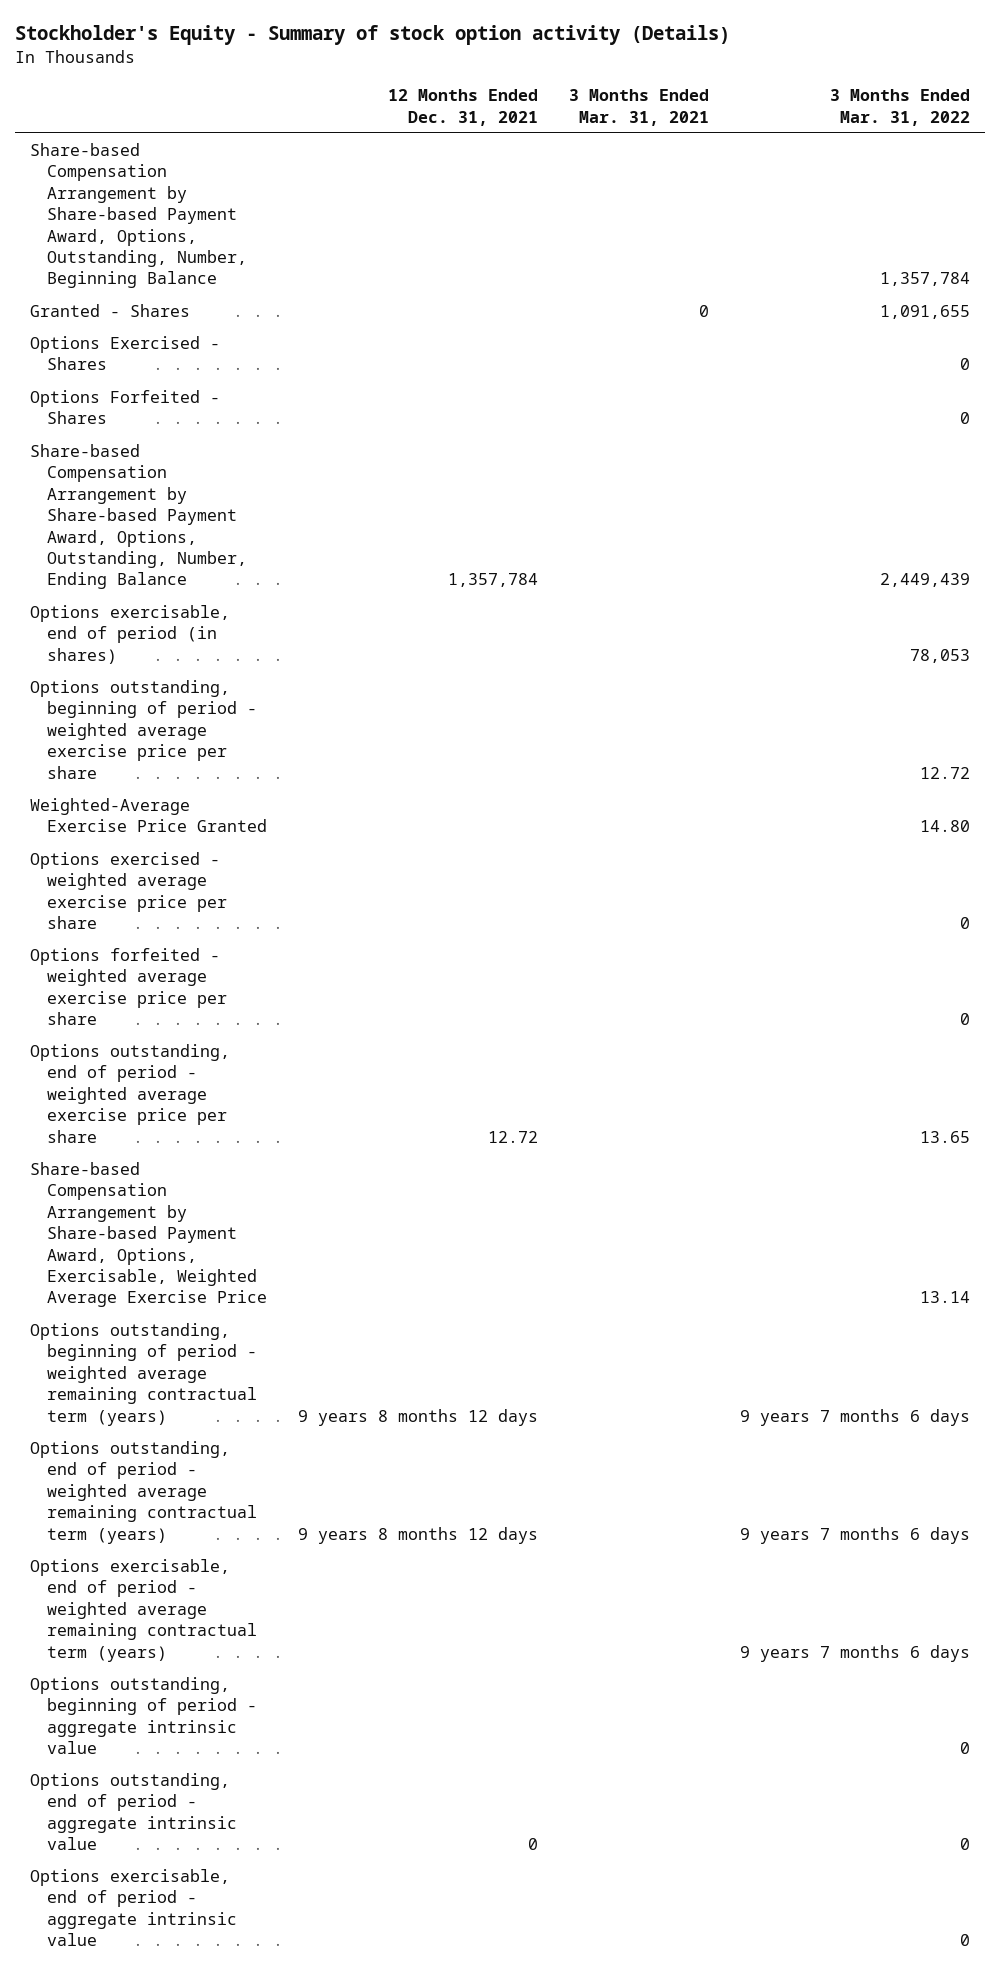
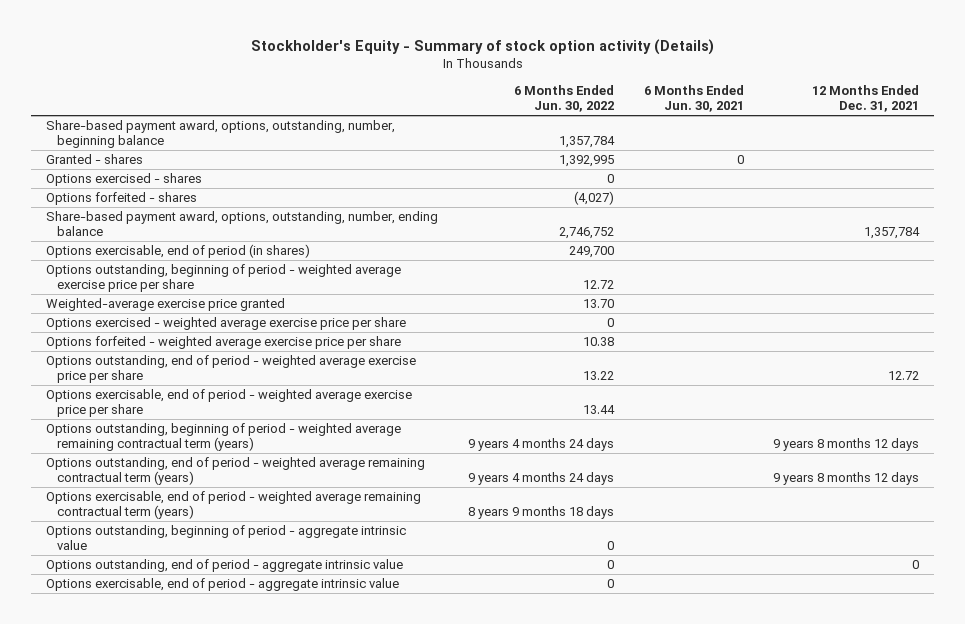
- | 12 Months Ended Dec. 31, 2021 | 3 Months Ended Mar. 31, 2021 | 3 Months Ended Mar. 31, 2022
+ | 6 Months Ended Jun. 30, 2022 | 6 Months Ended Jun. 30, 2021 | 12 Months Ended Dec. 31, 2021
- Share-based Compensation Arrangement by Share-based Payment Award, Options, Outstanding, Number, Beginning Balance | | | 1,357,784
- Granted - Shares | | 0 | 1,091,655
- Options Exercised - Shares | | | 0
- Options Forfeited - Shares | | | 0
- Share-based Compensation Arrangement by Share-based Payment Award, Options, Outstanding, Number, Ending Balance | 1,357,784 | | 2,449,439
+ Share-based payment award, options, outstanding, number, beginning balance | 1,357,784 | |
+ Granted - shares | 1,392,995 | 0 |
+ Options exercised - shares | 0 | |
+ Options forfeited - shares | (4,027) | |
+ Share-based payment award, options, outstanding, number, ending balance | 2,746,752 | | 1,357,784
- Weighted-Average Exercise Price Granted | | | 14.80
+ Weighted-average exercise price granted | 13.70 | |
- Share-based Compensation Arrangement by Share-based Payment Award, Options, Exercisable, Weighted Average Exercise Price | | | 13.14
+ Options exercisable, end of period - weighted average exercise price per share | 13.44 | |

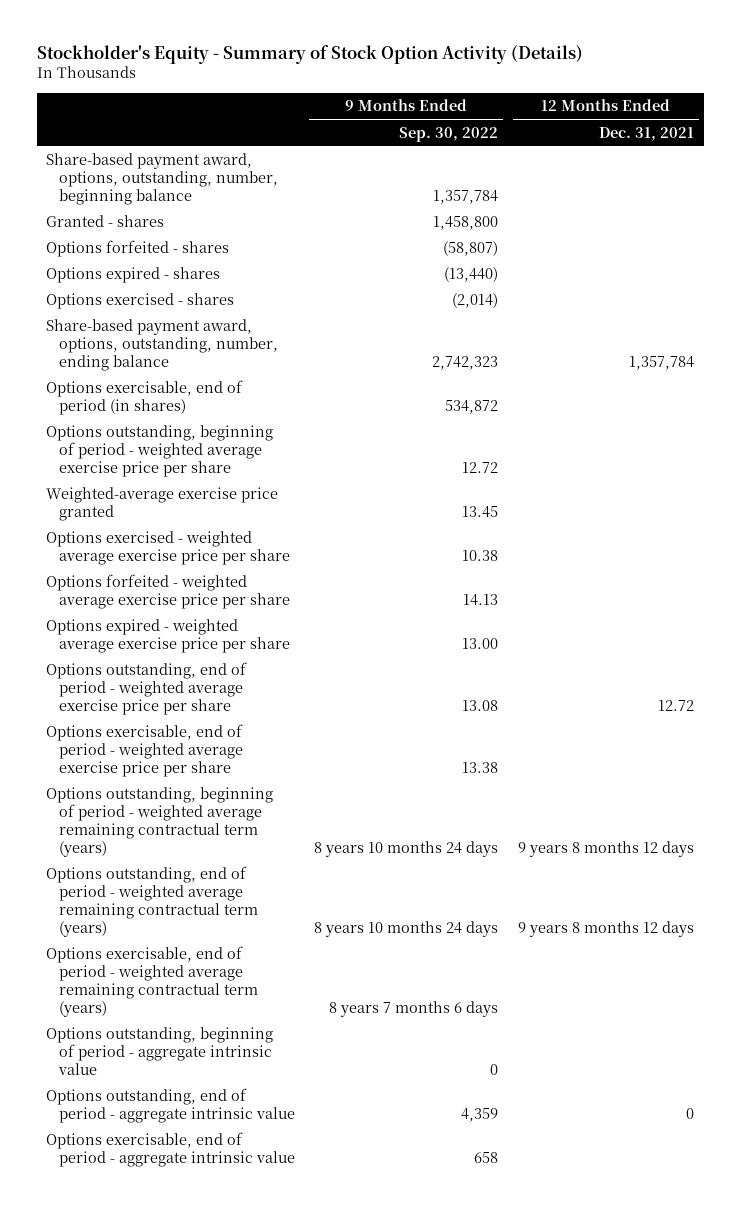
- Stockholder's Equity - Summary of stock option activity (Details)
+ Stockholder's Equity - Summary of Stock Option Activity (Details)
- | 6 Months Ended Jun. 30, 2022 | 6 Months Ended Jun. 30, 2021 | 12 Months Ended Dec. 31, 2021
+ | 9 Months Ended Sep. 30, 2022 | 12 Months Ended Dec. 31, 2021
+ Options expired - shares | (13,440) |
moved down: Options exercised - shares | (2,014) |
+ Options expired - weighted average exercise price per share | 13.00 |

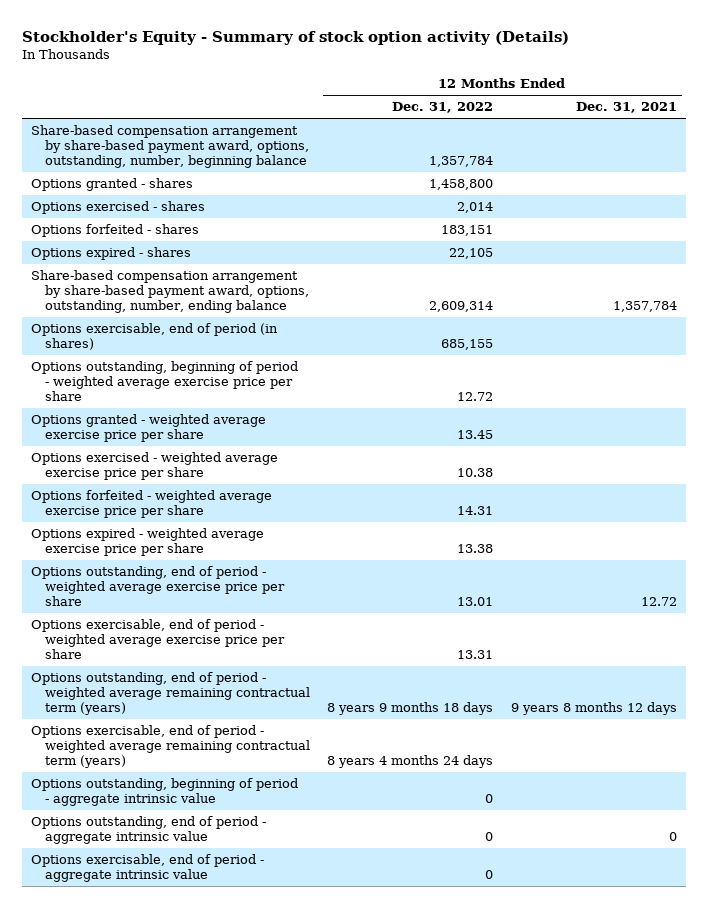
- Stockholder's Equity - Summary of Stock Option Activity (Details)
+ Stockholder's Equity - Summary of stock option activity (Details)
- | 9 Months Ended Sep. 30, 2022 | 12 Months Ended Dec. 31, 2021
+ | 12 Months Ended Dec. 31, 2022 | 12 Months Ended Dec. 31, 2021
- Share-based payment award, options, outstanding, number, beginning balance | 1,357,784 |
- Granted - shares | 1,458,800 |
+ Share-based compensation arrangement by share-based payment award, options, outstanding, number, beginning balance | 1,357,784 |
+ Options granted - shares | 1,458,800 |
moved up: Options exercised - shares | 2,014 |
- Share-based payment award, options, outstanding, number, ending balance | 2,742,323 | 1,357,784
+ Share-based compensation arrangement by share-based payment award, options, outstanding, number, ending balance | 2,609,314 | 1,357,784
- Weighted-average exercise price granted | 13.45 |
+ Options granted - weighted average exercise price per share | 13.45 |
- Options outstanding, beginning of period - weighted average remaining contractual term (years) | 8 years 10 months 24 days | 9 years 8 months 12 days

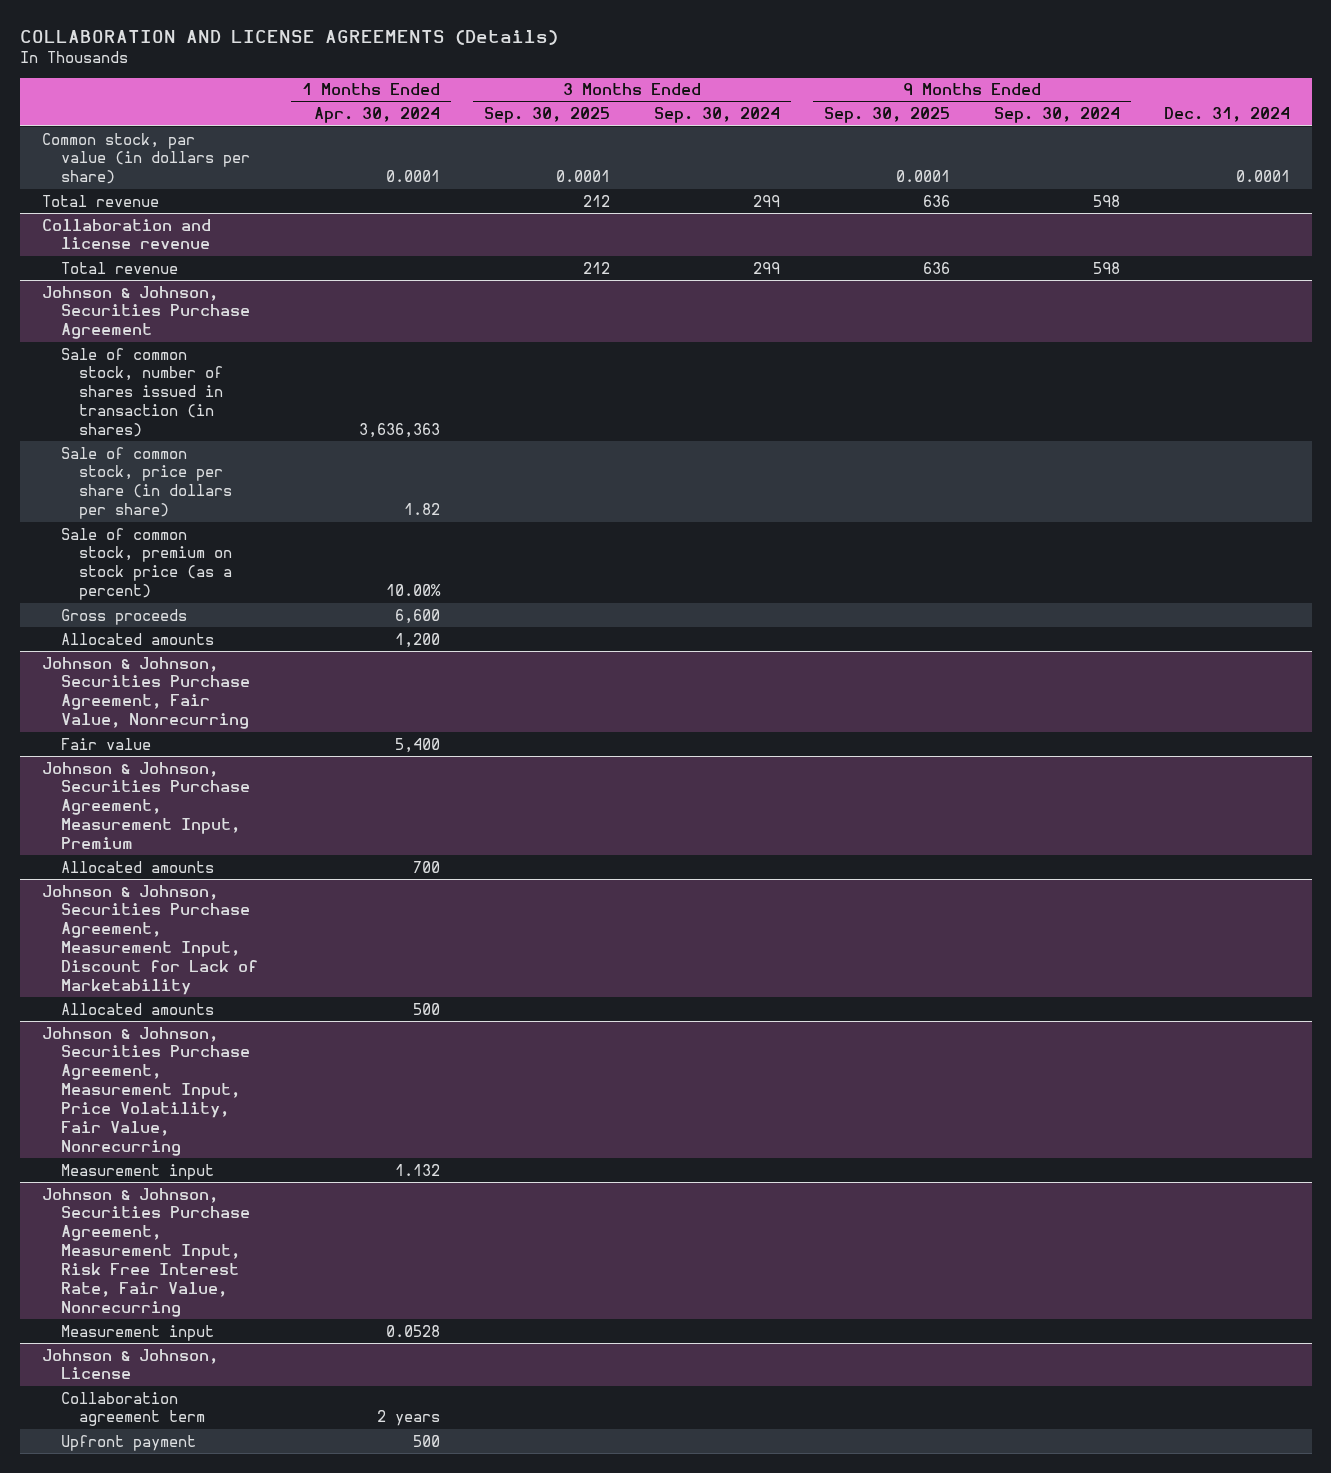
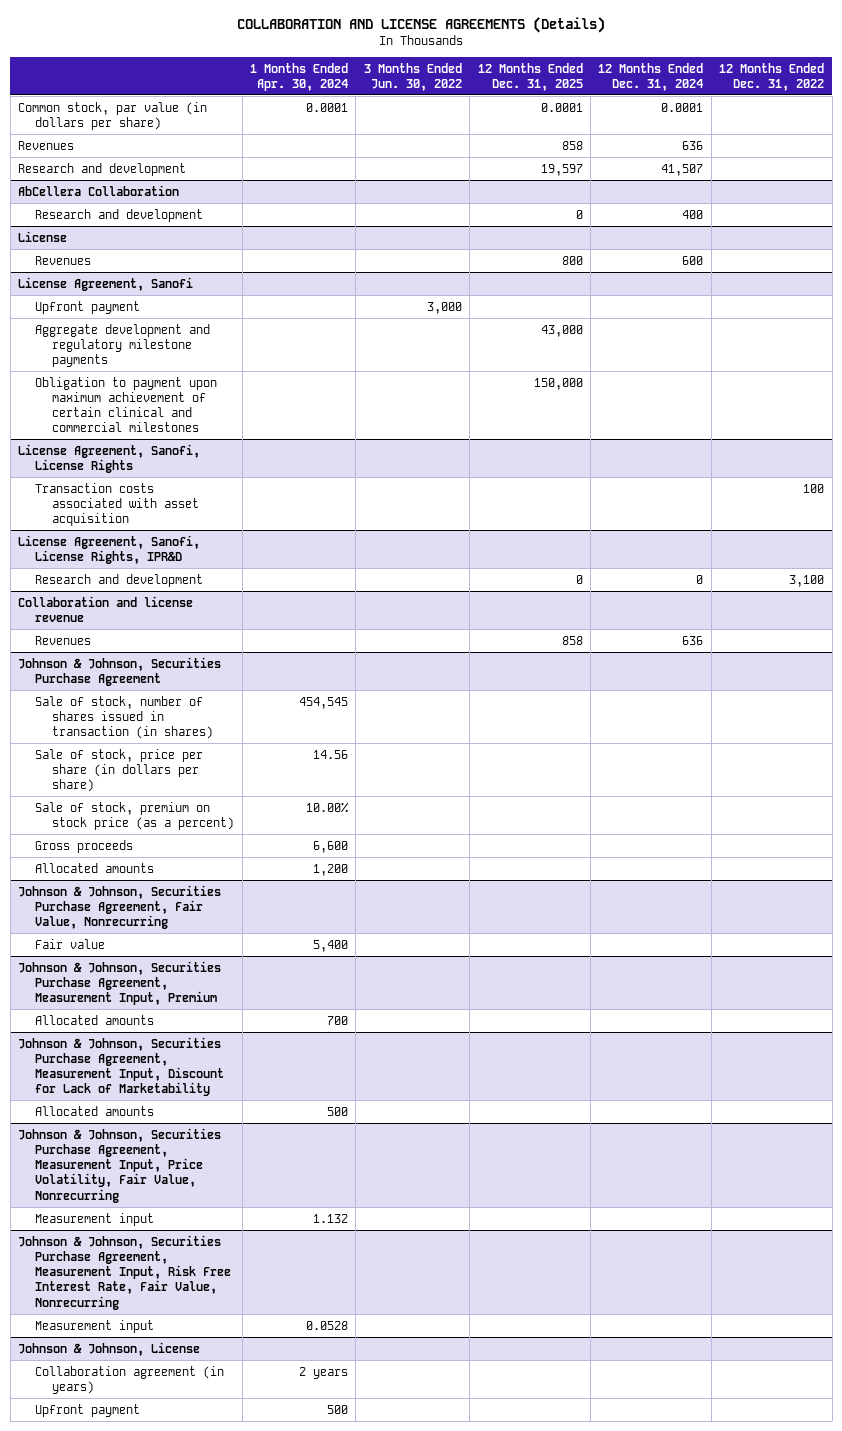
- | 1 Months Ended Apr. 30, 2024 | 3 Months Ended Sep. 30, 2025 | 3 Months Ended Sep. 30, 2024 | 9 Months Ended Sep. 30, 2025 | 9 Months Ended Sep. 30, 2024 | Dec. 31, 2024
+ | 1 Months Ended Apr. 30, 2024 | 3 Months Ended Jun. 30, 2022 | 12 Months Ended Dec. 31, 2025 | 12 Months Ended Dec. 31, 2024 | 12 Months Ended Dec. 31, 2022
- Total revenue | | 212 | 299 | 636 | 598 |
+ Revenues | | | 858 | 636 |
+ Research and development | | | 19,597 | 41,507 |
+ AbCellera Collaboration
+ Research and development | | | 0 | 400 |
+ License
+ Revenues | | | 800 | 600 |
+ License Agreement, Sanofi
+ Upfront payment | | 3,000 | | |
+ Aggregate development and regulatory milestone payments | | | 43,000 | |
+ Obligation to payment upon maximum achievement of certain clinical and commercial milestones | | | 150,000 | |
+ License Agreement, Sanofi, License Rights
+ Transaction costs associated with asset acquisition | | | | | 100
+ License Agreement, Sanofi, License Rights, IPR&D
+ Research and development | | | 0 | 0 | 3,100
@ Collaboration and license revenue
- Total revenue | | 212 | 299 | 636 | 598 |
+ Revenues | | | 858 | 636 |
@ Johnson & Johnson, Securities Purchase Agreement
- Sale of common stock, number of shares issued in transaction (in shares) | 3,636,363 | | | | |
- Sale of common stock, price per share (in dollars per share) | 1.82 | | | | |
- Sale of common stock, premium on stock price (as a percent) | 10.00% | | | | |
+ Sale of stock, number of shares issued in transaction (in shares) | 454,545 | | | |
+ Sale of stock, price per share (in dollars per share) | 14.56 | | | |
+ Sale of stock, premium on stock price (as a percent) | 10.00% | | | |
@ Johnson & Johnson, License
- Collaboration agreement term | 2 years | | | | |
+ Collaboration agreement (in years) | 2 years | | | |

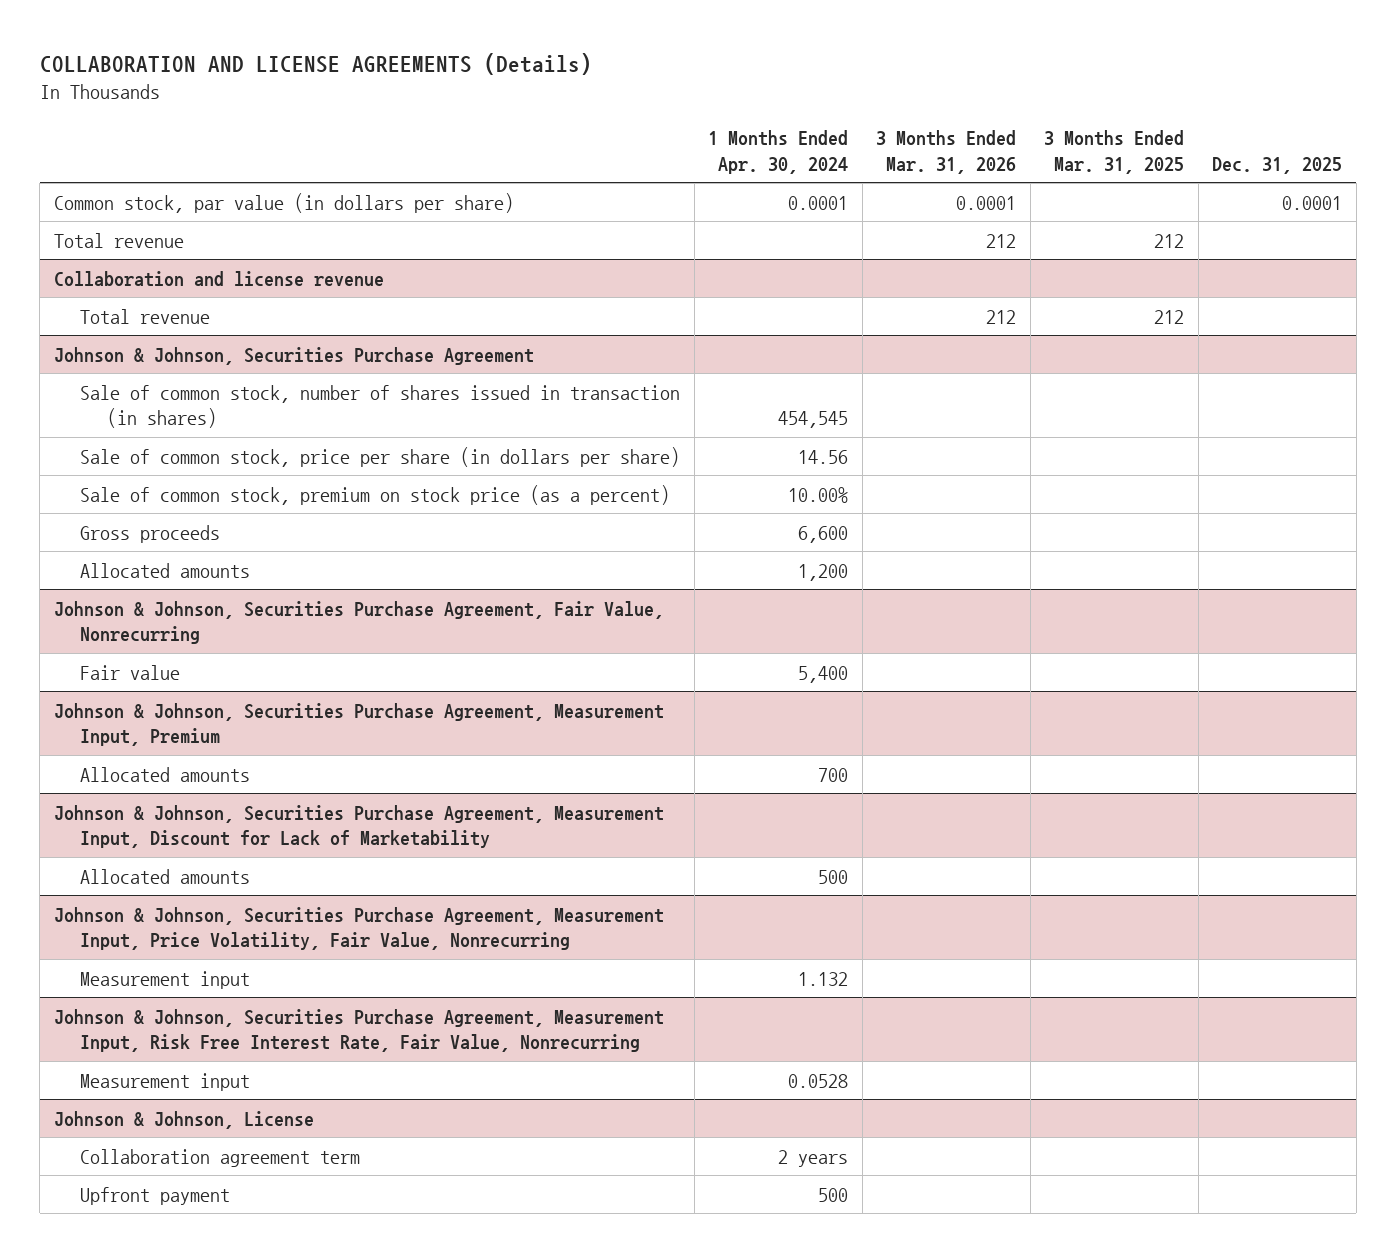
- | 1 Months Ended Apr. 30, 2024 | 3 Months Ended Jun. 30, 2022 | 12 Months Ended Dec. 31, 2025 | 12 Months Ended Dec. 31, 2024 | 12 Months Ended Dec. 31, 2022
+ | 1 Months Ended Apr. 30, 2024 | 3 Months Ended Mar. 31, 2026 | 3 Months Ended Mar. 31, 2025 | Dec. 31, 2025
- Revenues | | | 858 | 636 |
- Research and development | | | 19,597 | 41,507 |
- AbCellera Collaboration
- Research and development | | | 0 | 400 |
- License
- Revenues | | | 800 | 600 |
- License Agreement, Sanofi
- Upfront payment | | 3,000 | | |
- Aggregate development and regulatory milestone payments | | | 43,000 | |
- Obligation to payment upon maximum achievement of certain clinical and commercial milestones | | | 150,000 | |
- License Agreement, Sanofi, License Rights
- Transaction costs associated with asset acquisition | | | | | 100
- License Agreement, Sanofi, License Rights, IPR&D
- Research and development | | | 0 | 0 | 3,100
+ Total revenue | | 212 | 212 |
@ Collaboration and license revenue
- Revenues | | | 858 | 636 |
+ Total revenue | | 212 | 212 |
@ Johnson & Johnson, Securities Purchase Agreement
- Sale of stock, number of shares issued in transaction (in shares) | 454,545 | | | |
- Sale of stock, price per share (in dollars per share) | 14.56 | | | |
- Sale of stock, premium on stock price (as a percent) | 10.00% | | | |
+ Sale of common stock, number of shares issued in transaction (in shares) | 454,545 | | |
+ Sale of common stock, price per share (in dollars per share) | 14.56 | | |
+ Sale of common stock, premium on stock price (as a percent) | 10.00% | | |
@ Johnson & Johnson, License
- Collaboration agreement (in years) | 2 years | | | |
+ Collaboration agreement term | 2 years | | |

